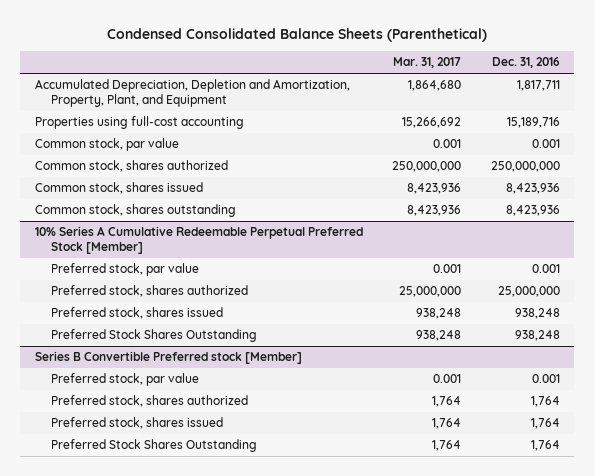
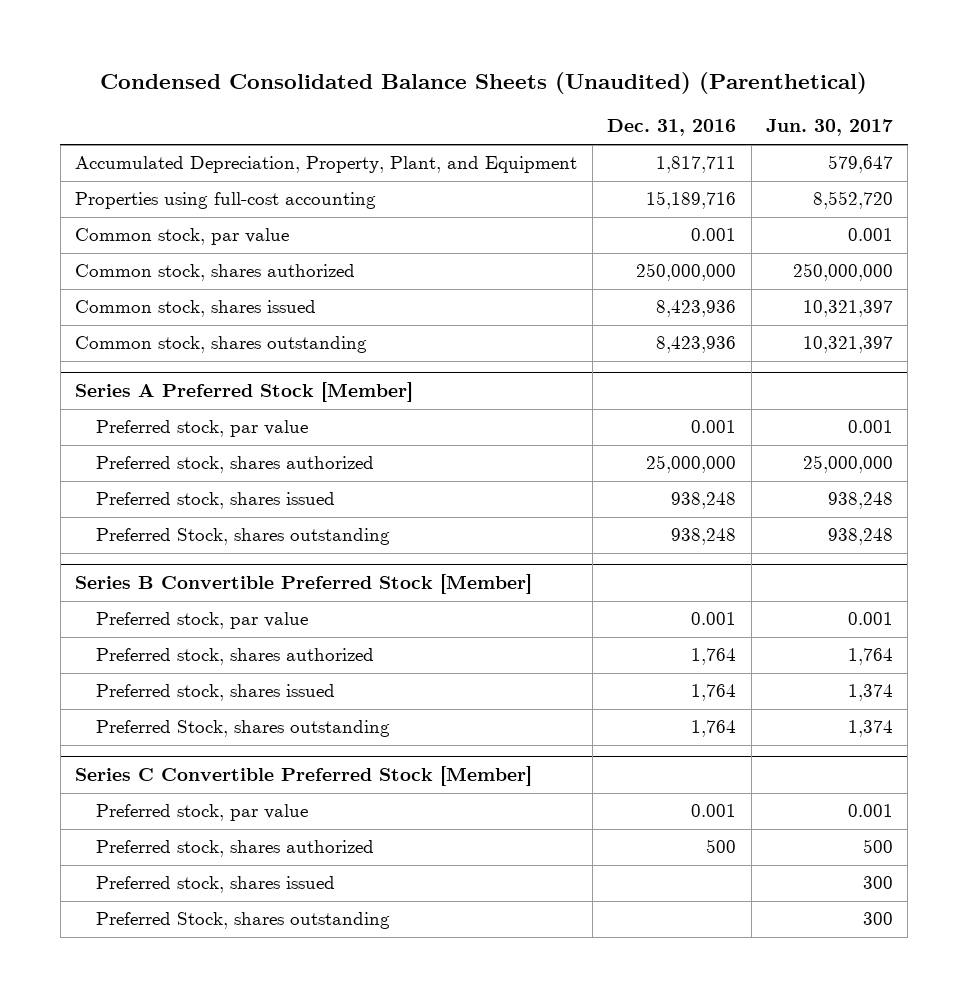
- Condensed Consolidated Balance Sheets (Parenthetical)
+ Condensed Consolidated Balance Sheets (Unaudited) (Parenthetical)
- | Mar. 31, 2017 | Dec. 31, 2016
+ | Dec. 31, 2016 | Jun. 30, 2017
- Accumulated Depreciation, Depletion and Amortization, Property, Plant, and Equipment | 1,864,680 | 1,817,711
+ Accumulated Depreciation, Property, Plant, and Equipment | 1,817,711 | 579,647
- 10% Series A Cumulative Redeemable Perpetual Preferred Stock [Member]
+ Series A Preferred Stock [Member]
- Preferred Stock Shares Outstanding | 938,248 | 938,248
- Series B Convertible Preferred stock [Member]
+ Preferred Stock, shares outstanding | 938,248 | 938,248
+ Series B Convertible Preferred Stock [Member]
- Preferred Stock Shares Outstanding | 1,764 | 1,764
+ Preferred Stock, shares outstanding | 1,764 | 1,374
+ Series C Convertible Preferred Stock [Member]
+ Preferred stock, par value | 0.001 | 0.001
+ Preferred stock, shares authorized | 500 | 500
+ Preferred stock, shares issued | | 300
+ Preferred Stock, shares outstanding | | 300

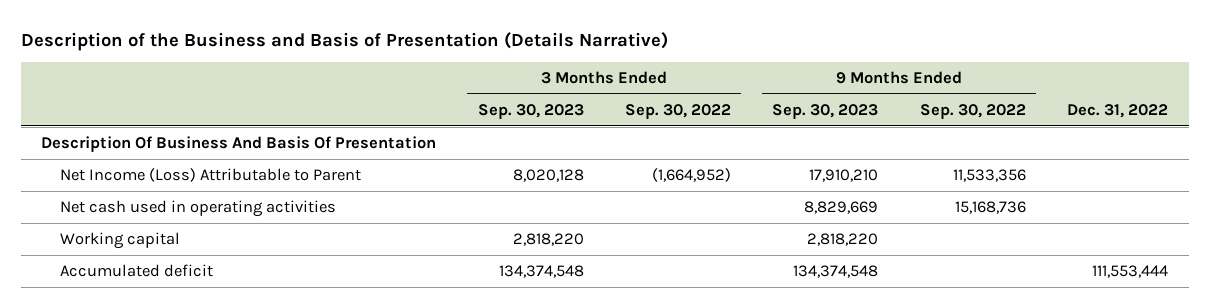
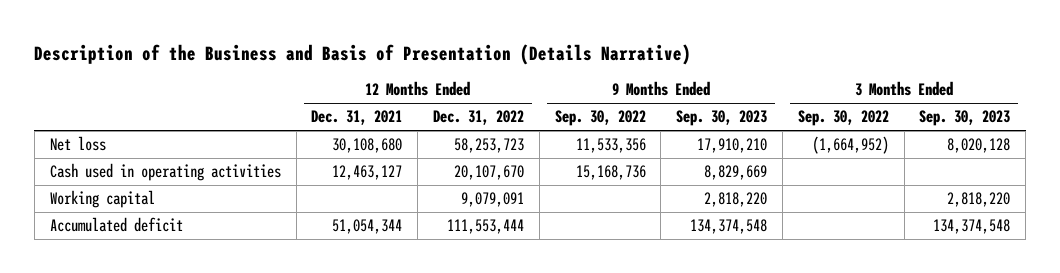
- | 3 Months Ended Sep. 30, 2023 | 3 Months Ended Sep. 30, 2022 | 9 Months Ended Sep. 30, 2023 | 9 Months Ended Sep. 30, 2022 | Dec. 31, 2022
+ | 12 Months Ended Dec. 31, 2021 | 12 Months Ended Dec. 31, 2022 | 9 Months Ended Sep. 30, 2022 | 9 Months Ended Sep. 30, 2023 | 3 Months Ended Sep. 30, 2022 | 3 Months Ended Sep. 30, 2023
- Description Of Business And Basis Of Presentation
- Net Income (Loss) Attributable to Parent | 8,020,128 | (1,664,952) | 17,910,210 | 11,533,356 |
- Net cash used in operating activities | | | 8,829,669 | 15,168,736 |
+ Net loss | 30,108,680 | 58,253,723 | 11,533,356 | 17,910,210 | (1,664,952) | 8,020,128
+ Cash used in operating activities | 12,463,127 | 20,107,670 | 15,168,736 | 8,829,669 | |

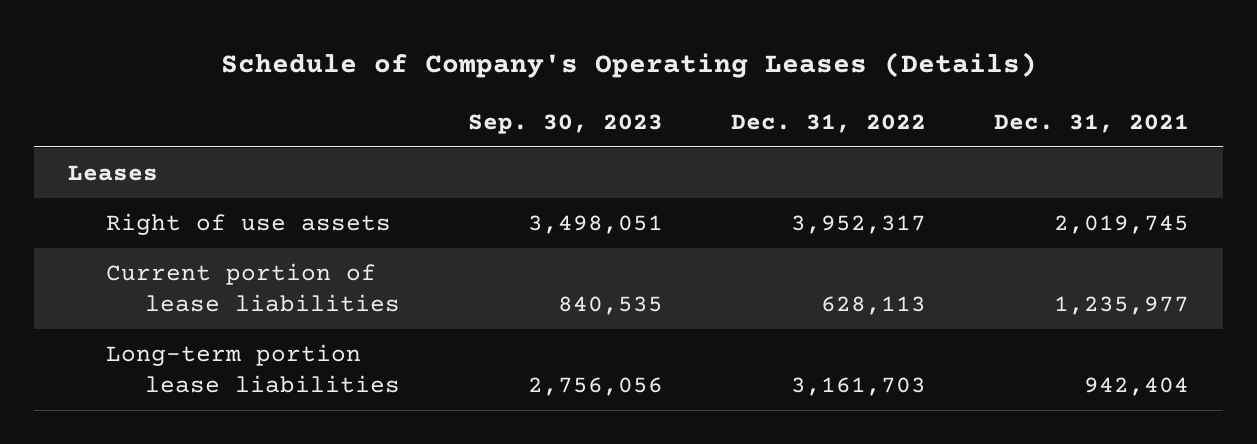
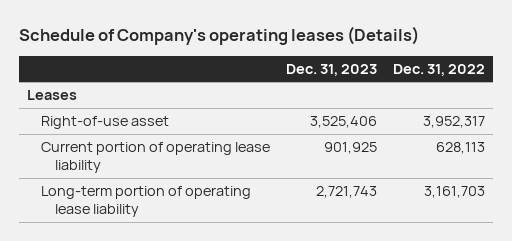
- Schedule of Company's Operating Leases (Details)
+ Schedule of Company's operating leases (Details)
- | Sep. 30, 2023 | Dec. 31, 2022 | Dec. 31, 2021
+ | Dec. 31, 2023 | Dec. 31, 2022
- Right of use assets | 3,498,051 | 3,952,317 | 2,019,745
- Current portion of lease liabilities | 840,535 | 628,113 | 1,235,977
- Long-term portion lease liabilities | 2,756,056 | 3,161,703 | 942,404
+ Right-of-use asset | 3,525,406 | 3,952,317
+ Current portion of operating lease liability | 901,925 | 628,113
+ Long-term portion of operating lease liability | 2,721,743 | 3,161,703

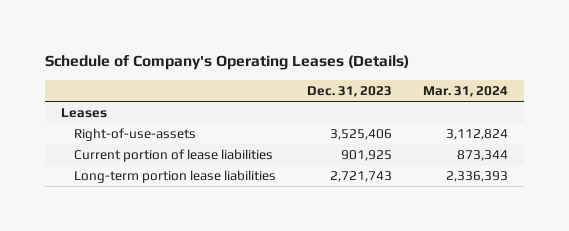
- Schedule of Company's operating leases (Details)
+ Schedule of Company's Operating Leases (Details)
- | Dec. 31, 2023 | Dec. 31, 2022
+ | Dec. 31, 2023 | Mar. 31, 2024
- Right-of-use asset | 3,525,406 | 3,952,317
- Current portion of operating lease liability | 901,925 | 628,113
- Long-term portion of operating lease liability | 2,721,743 | 3,161,703
+ Right-of-use-assets | 3,525,406 | 3,112,824
+ Current portion of lease liabilities | 901,925 | 873,344
+ Long-term portion lease liabilities | 2,721,743 | 2,336,393

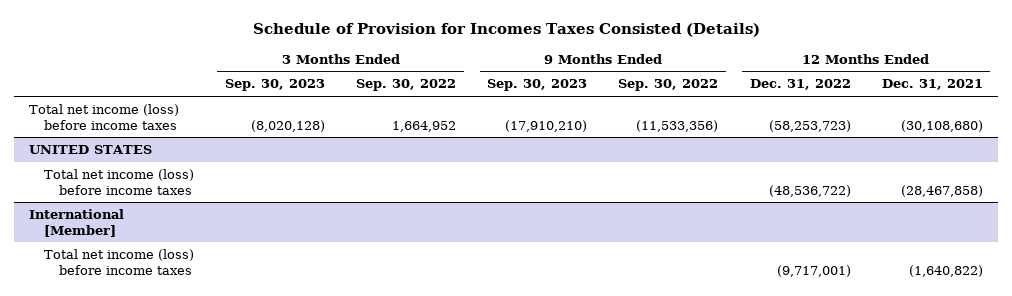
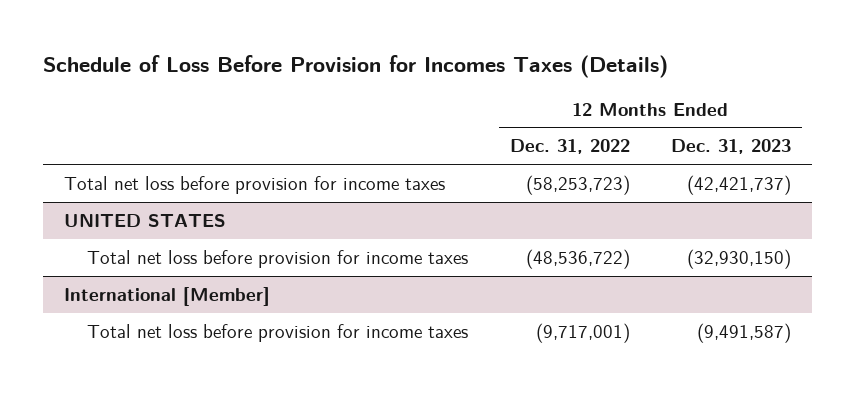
- Schedule of Provision for Incomes Taxes Consisted (Details)
+ Schedule of Loss Before Provision for Incomes Taxes (Details)
- | 3 Months Ended Sep. 30, 2023 | 3 Months Ended Sep. 30, 2022 | 9 Months Ended Sep. 30, 2023 | 9 Months Ended Sep. 30, 2022 | 12 Months Ended Dec. 31, 2022 | 12 Months Ended Dec. 31, 2021
+ | 12 Months Ended Dec. 31, 2022 | 12 Months Ended Dec. 31, 2023
- Total net income (loss) before income taxes | (8,020,128) | 1,664,952 | (17,910,210) | (11,533,356) | (58,253,723) | (30,108,680)
+ Total net loss before provision for income taxes | (58,253,723) | (42,421,737)
@ UNITED STATES
- Total net income (loss) before income taxes | | | | | (48,536,722) | (28,467,858)
+ Total net loss before provision for income taxes | (48,536,722) | (32,930,150)
@ International [Member]
- Total net income (loss) before income taxes | | | | | (9,717,001) | (1,640,822)
+ Total net loss before provision for income taxes | (9,717,001) | (9,491,587)

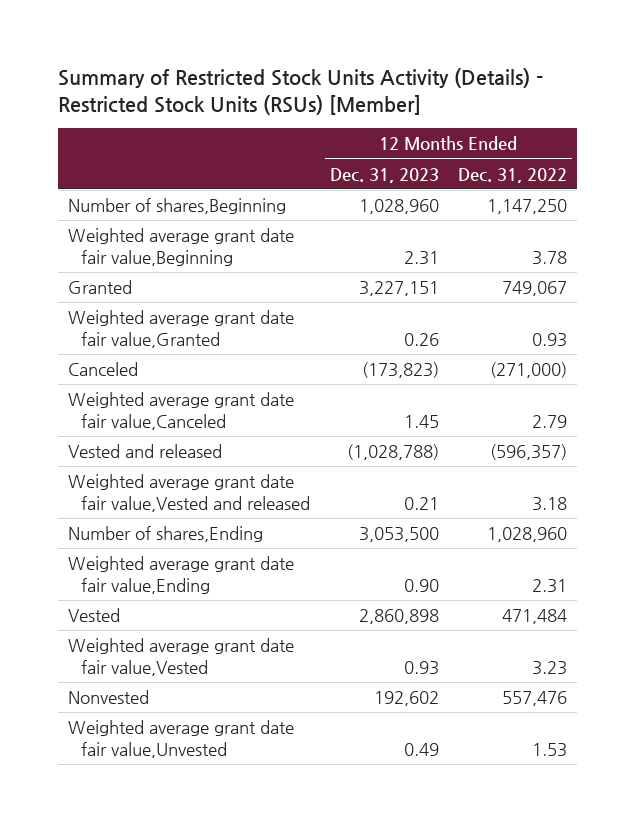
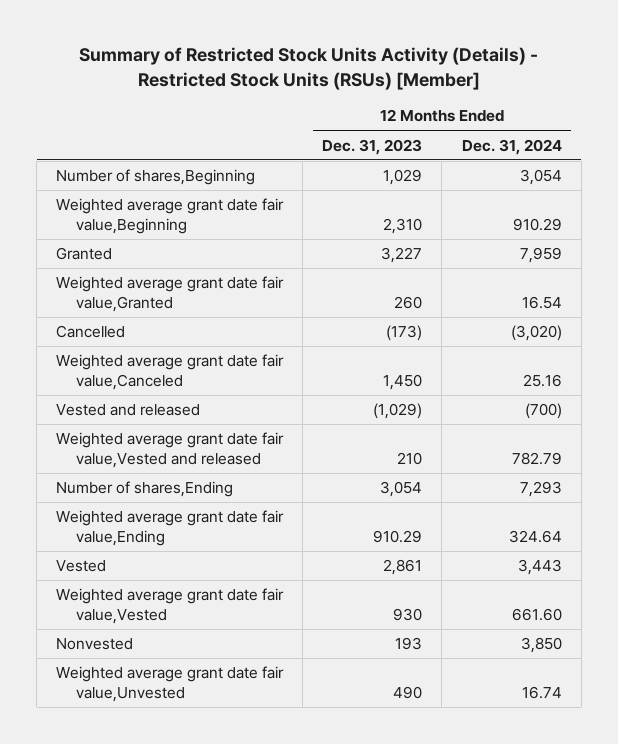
- | 12 Months Ended Dec. 31, 2023 | 12 Months Ended Dec. 31, 2022
+ | 12 Months Ended Dec. 31, 2023 | 12 Months Ended Dec. 31, 2024
- Number of shares,Beginning | 1,028,960 | 1,147,250
- Weighted average grant date fair value,Beginning | 2.31 | 3.78
- Granted | 3,227,151 | 749,067
- Weighted average grant date fair value,Granted | 0.26 | 0.93
- Canceled | (173,823) | (271,000)
- Weighted average grant date fair value,Canceled | 1.45 | 2.79
- Vested and released | (1,028,788) | (596,357)
- Weighted average grant date fair value,Vested and released | 0.21 | 3.18
- Number of shares,Ending | 3,053,500 | 1,028,960
- Weighted average grant date fair value,Ending | 0.90 | 2.31
- Vested | 2,860,898 | 471,484
- Weighted average grant date fair value,Vested | 0.93 | 3.23
- Nonvested | 192,602 | 557,476
- Weighted average grant date fair value,Unvested | 0.49 | 1.53
+ Number of shares,Beginning | 1,029 | 3,054
+ Weighted average grant date fair value,Beginning | 2,310 | 910.29
+ Granted | 3,227 | 7,959
+ Weighted average grant date fair value,Granted | 260 | 16.54
+ Cancelled | (173) | (3,020)
+ Weighted average grant date fair value,Canceled | 1,450 | 25.16
+ Vested and released | (1,029) | (700)
+ Weighted average grant date fair value,Vested and released | 210 | 782.79
+ Number of shares,Ending | 3,054 | 7,293
+ Weighted average grant date fair value,Ending | 910.29 | 324.64
+ Vested | 2,861 | 3,443
+ Weighted average grant date fair value,Vested | 930 | 661.60
+ Nonvested | 193 | 3,850
+ Weighted average grant date fair value,Unvested | 490 | 16.74

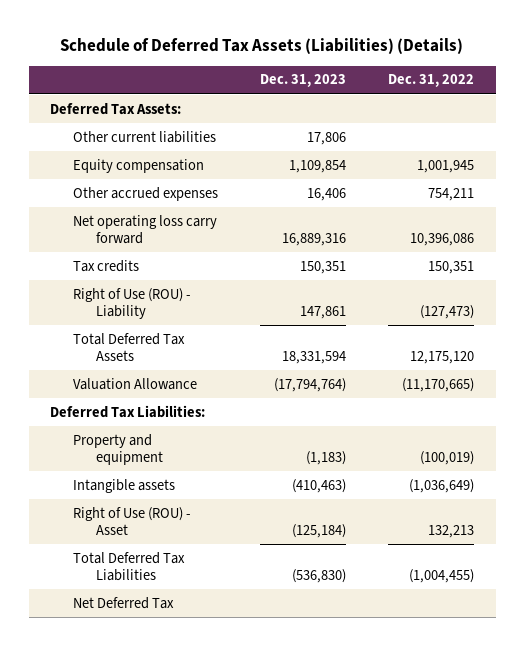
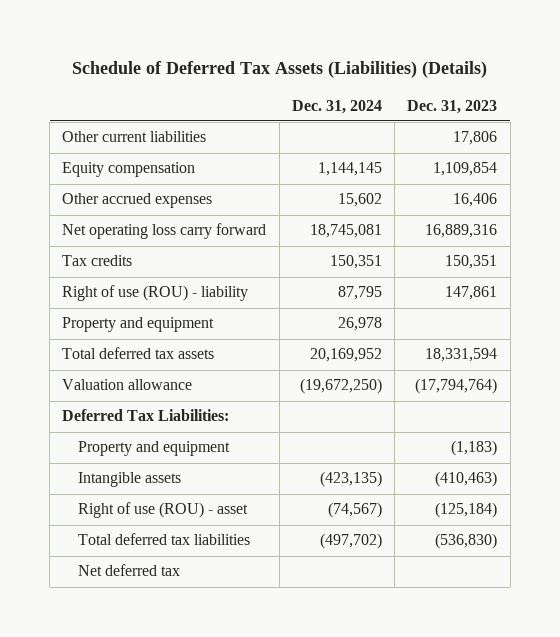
- | Dec. 31, 2023 | Dec. 31, 2022
+ | Dec. 31, 2024 | Dec. 31, 2023
- Deferred Tax Assets:
- Right of Use (ROU) - Liability | 147,861 | (127,473)
- Total Deferred Tax Assets | 18,331,594 | 12,175,120
- Valuation Allowance | (17,794,764) | (11,170,665)
+ Right of use (ROU) - liability | 87,795 | 147,861
+ Property and equipment | 26,978 |
+ Total deferred tax assets | 20,169,952 | 18,331,594
+ Valuation allowance | (19,672,250) | (17,794,764)
- Right of Use (ROU) - Asset | (125,184) | 132,213
- Total Deferred Tax Liabilities | (536,830) | (1,004,455)
- Net Deferred Tax
+ Right of use (ROU) - asset | (74,567) | (125,184)
+ Total deferred tax liabilities | (497,702) | (536,830)
+ Net deferred tax

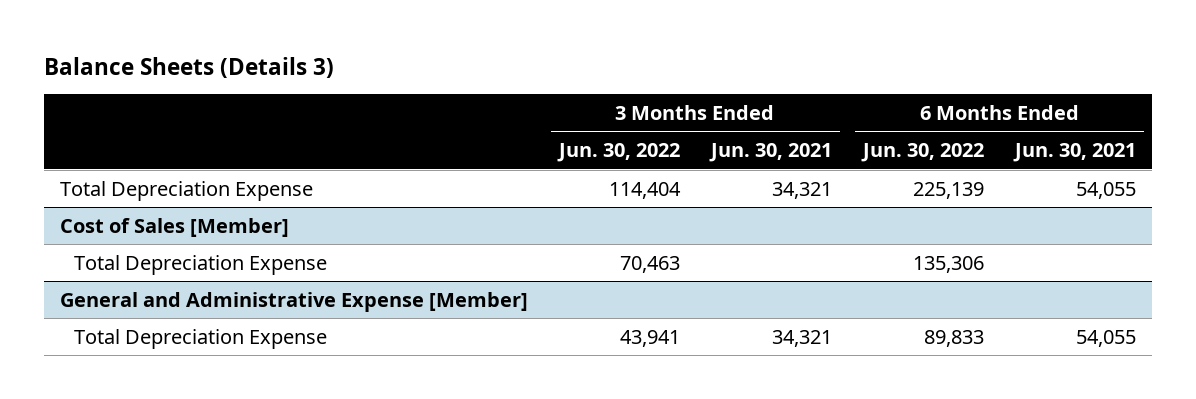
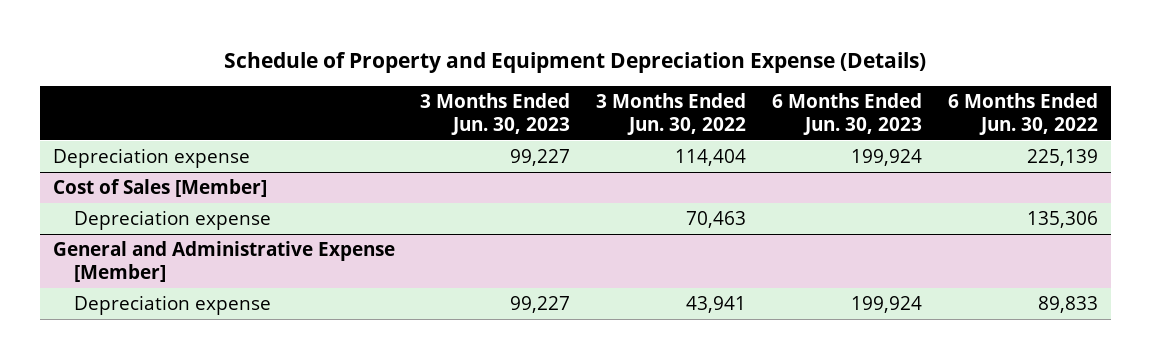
- Balance Sheets (Details 3)
+ Schedule of Property and Equipment Depreciation Expense (Details)
- | 3 Months Ended Jun. 30, 2022 | 3 Months Ended Jun. 30, 2021 | 6 Months Ended Jun. 30, 2022 | 6 Months Ended Jun. 30, 2021
+ | 3 Months Ended Jun. 30, 2023 | 3 Months Ended Jun. 30, 2022 | 6 Months Ended Jun. 30, 2023 | 6 Months Ended Jun. 30, 2022
- Total Depreciation Expense | 114,404 | 34,321 | 225,139 | 54,055
+ Depreciation expense | 99,227 | 114,404 | 199,924 | 225,139
@ Cost of Sales [Member]
- Total Depreciation Expense | 70,463 | | 135,306 |
+ Depreciation expense | | 70,463 | | 135,306
@ General and Administrative Expense [Member]
- Total Depreciation Expense | 43,941 | 34,321 | 89,833 | 54,055
+ Depreciation expense | 99,227 | 43,941 | 199,924 | 89,833

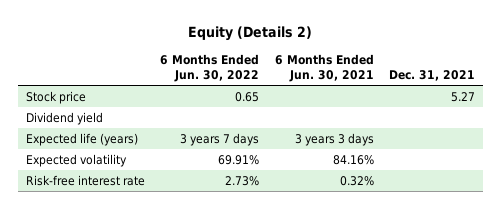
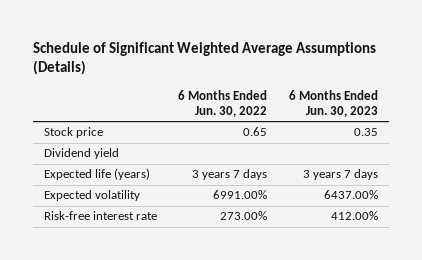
- Equity (Details 2)
+ Schedule of Significant Weighted Average Assumptions (Details)
- | 6 Months Ended Jun. 30, 2022 | 6 Months Ended Jun. 30, 2021 | Dec. 31, 2021
+ | 6 Months Ended Jun. 30, 2022 | 6 Months Ended Jun. 30, 2023
- Expected volatility | 69.91% | 84.16% |
- Risk-free interest rate | 2.73% | 0.32% |
+ Expected volatility | 6991.00% | 6437.00%
+ Risk-free interest rate | 273.00% | 412.00%

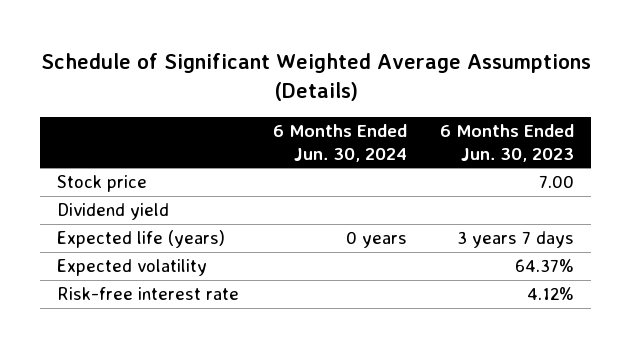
- | 6 Months Ended Jun. 30, 2022 | 6 Months Ended Jun. 30, 2023
+ | 6 Months Ended Jun. 30, 2024 | 6 Months Ended Jun. 30, 2023
- Stock price | 0.65 | 0.35
+ Stock price | | 7.00
- Expected volatility | 6991.00% | 6437.00%
- Risk-free interest rate | 273.00% | 412.00%
+ Expected volatility | | 64.37%
+ Risk-free interest rate | | 4.12%

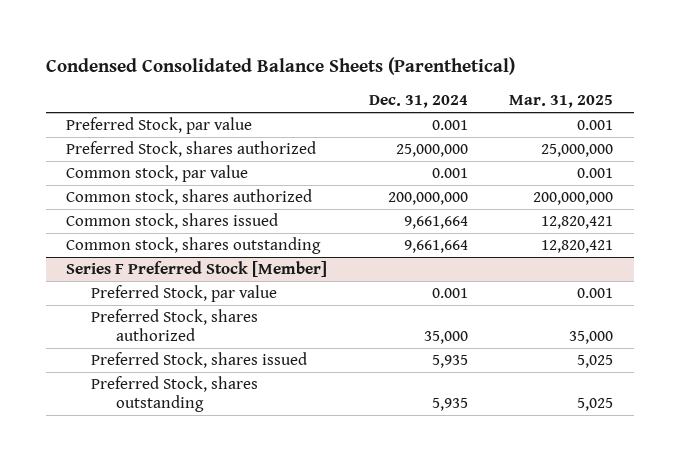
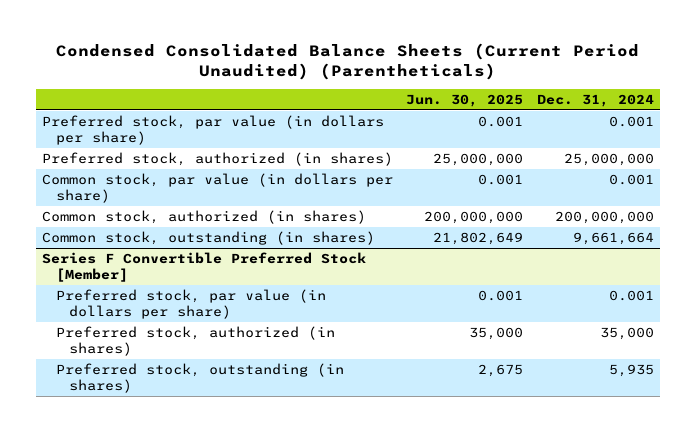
- Condensed Consolidated Balance Sheets (Parenthetical)
+ Condensed Consolidated Balance Sheets (Current Period Unaudited) (Parentheticals)
- | Dec. 31, 2024 | Mar. 31, 2025
+ | Jun. 30, 2025 | Dec. 31, 2024
- Preferred Stock, par value | 0.001 | 0.001
- Preferred Stock, shares authorized | 25,000,000 | 25,000,000
- Common stock, par value | 0.001 | 0.001
- Common stock, shares authorized | 200,000,000 | 200,000,000
- Common stock, shares issued | 9,661,664 | 12,820,421
- Common stock, shares outstanding | 9,661,664 | 12,820,421
- Series F Preferred Stock [Member]
- Preferred Stock, par value | 0.001 | 0.001
- Preferred Stock, shares authorized | 35,000 | 35,000
- Preferred Stock, shares issued | 5,935 | 5,025
- Preferred Stock, shares outstanding | 5,935 | 5,025
+ Preferred stock, par value (in dollars per share) | 0.001 | 0.001
+ Preferred stock, authorized (in shares) | 25,000,000 | 25,000,000
+ Common stock, par value (in dollars per share) | 0.001 | 0.001
+ Common stock, authorized (in shares) | 200,000,000 | 200,000,000
+ Common stock, outstanding (in shares) | 21,802,649 | 9,661,664
+ Series F Convertible Preferred Stock [Member]
+ Preferred stock, par value (in dollars per share) | 0.001 | 0.001
+ Preferred stock, authorized (in shares) | 35,000 | 35,000
+ Preferred stock, outstanding (in shares) | 2,675 | 5,935

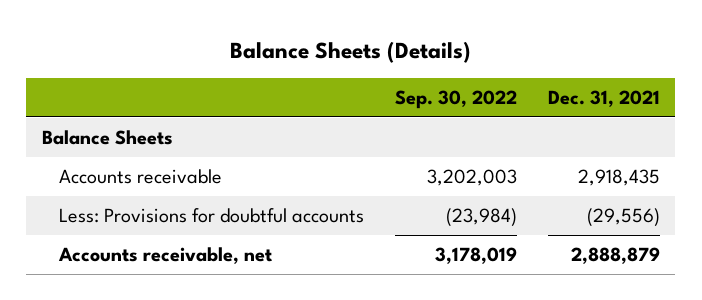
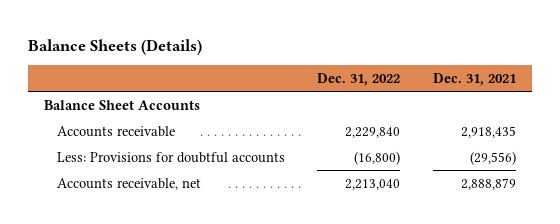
- | Sep. 30, 2022 | Dec. 31, 2021
+ | Dec. 31, 2022 | Dec. 31, 2021
- Balance Sheets
+ Balance Sheet Accounts

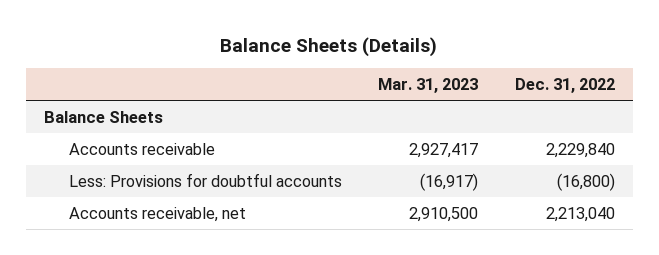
- | Dec. 31, 2022 | Dec. 31, 2021
+ | Mar. 31, 2023 | Dec. 31, 2022
- Balance Sheet Accounts
+ Balance Sheets

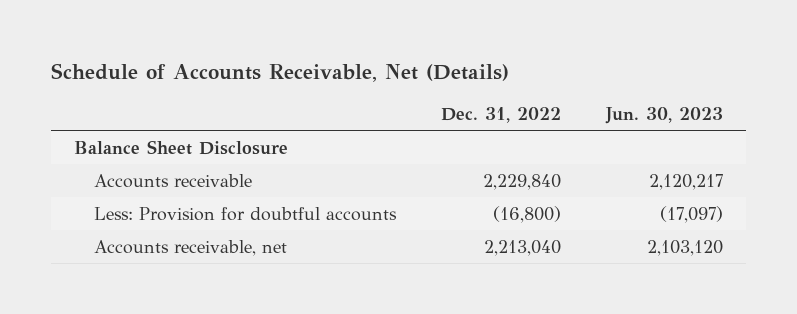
- Balance Sheets (Details)
+ Schedule of Accounts Receivable, Net (Details)
- | Mar. 31, 2023 | Dec. 31, 2022
+ | Dec. 31, 2022 | Jun. 30, 2023
- Balance Sheets
+ Balance Sheet Disclosure
- Less: Provisions for doubtful accounts | (16,917) | (16,800)
+ Less: Provision for doubtful accounts | (16,800) | (17,097)

